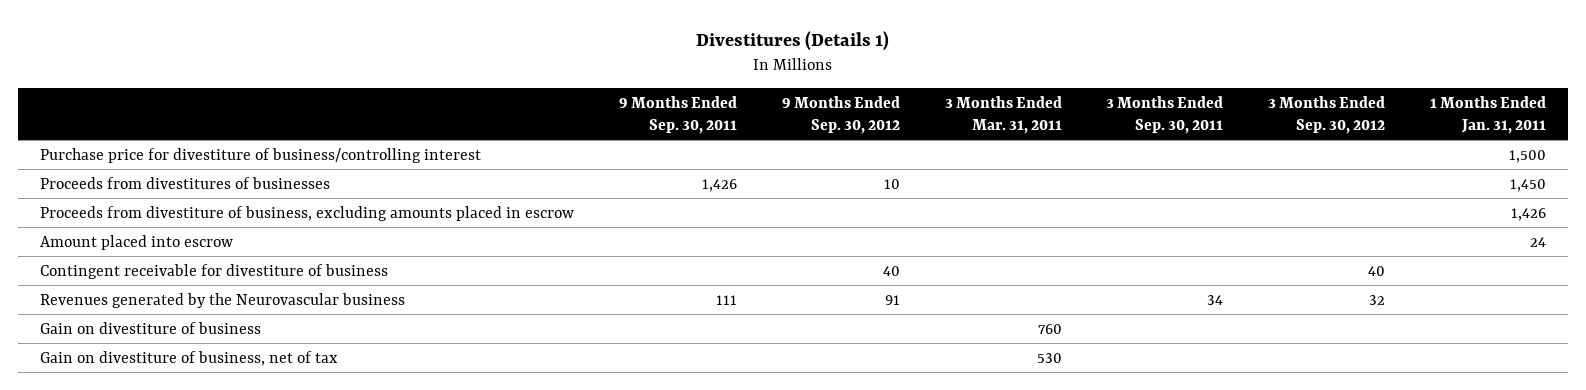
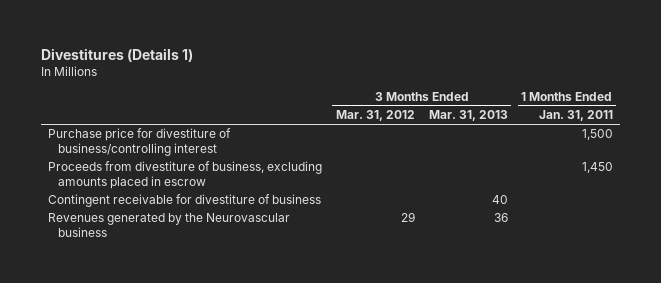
- | 9 Months Ended Sep. 30, 2011 | 9 Months Ended Sep. 30, 2012 | 3 Months Ended Mar. 31, 2011 | 3 Months Ended Sep. 30, 2011 | 3 Months Ended Sep. 30, 2012 | 1 Months Ended Jan. 31, 2011
+ | 3 Months Ended Mar. 31, 2012 | 3 Months Ended Mar. 31, 2013 | 1 Months Ended Jan. 31, 2011
- Proceeds from divestitures of businesses | 1,426 | 10 | | | | 1,450
- Proceeds from divestiture of business, excluding amounts placed in escrow | | | | | | 1,426
- Amount placed into escrow | | | | | | 24
+ Proceeds from divestiture of business, excluding amounts placed in escrow | | | 1,450
- Gain on divestiture of business | | | 760 | | |
- Gain on divestiture of business, net of tax | | | 530 | | |

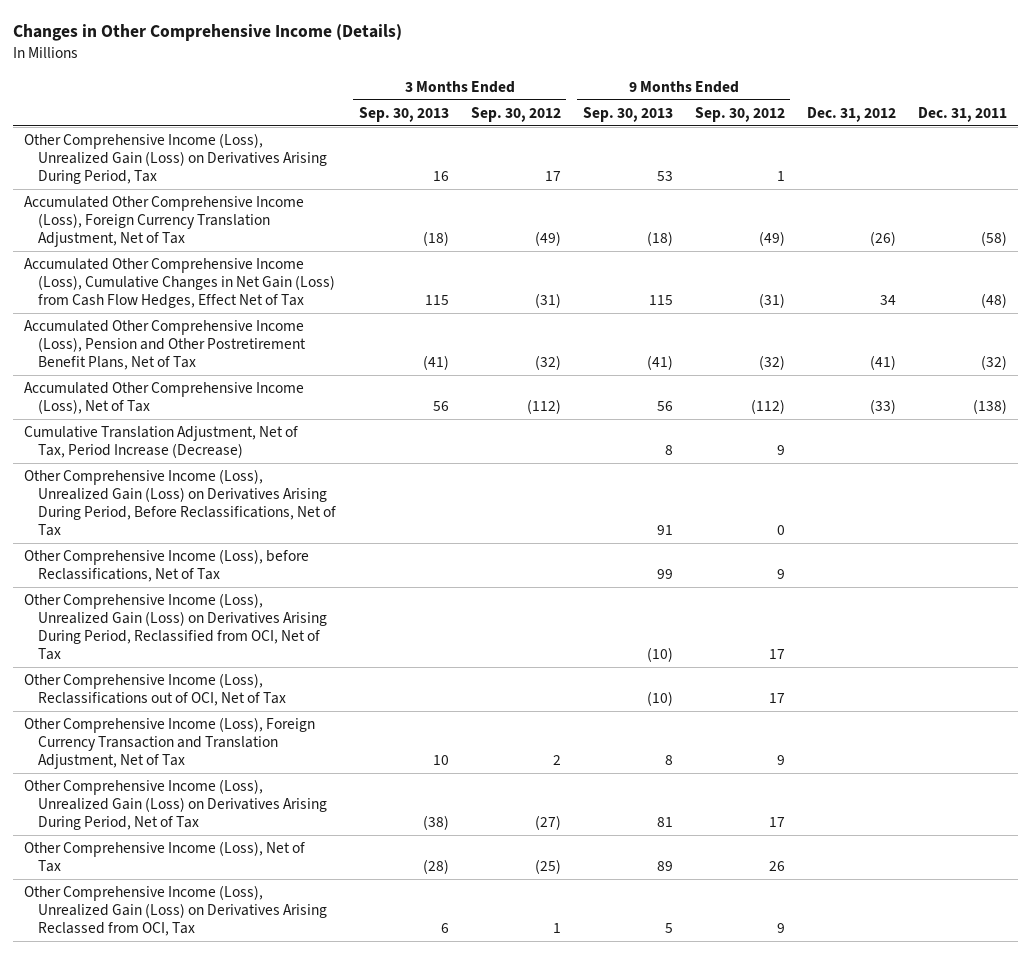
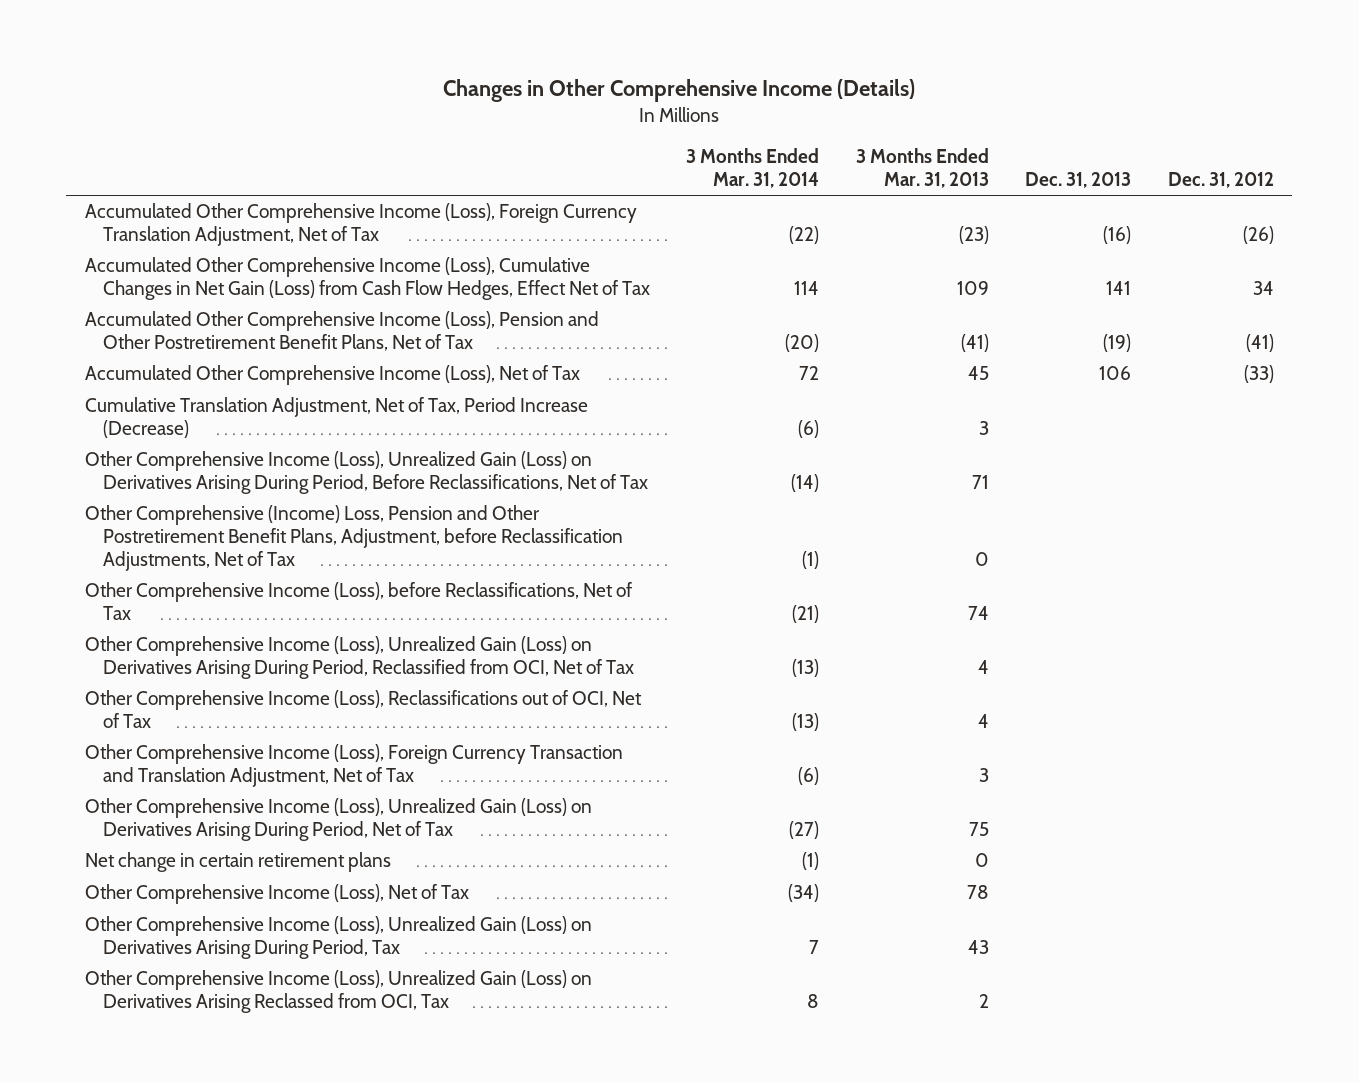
- | 3 Months Ended Sep. 30, 2013 | 3 Months Ended Sep. 30, 2012 | 9 Months Ended Sep. 30, 2013 | 9 Months Ended Sep. 30, 2012 | Dec. 31, 2012 | Dec. 31, 2011
+ | 3 Months Ended Mar. 31, 2014 | 3 Months Ended Mar. 31, 2013 | Dec. 31, 2013 | Dec. 31, 2012
+ Other Comprehensive (Income) Loss, Pension and Other Postretirement Benefit Plans, Adjustment, before Reclassification Adjustments, Net of Tax | (1) | 0 | |
+ Net change in certain retirement plans | (1) | 0 | |
moved down: Other Comprehensive Income (Loss), Unrealized Gain (Loss) on Derivatives Arising During Period, Tax | 7 | 43 | |

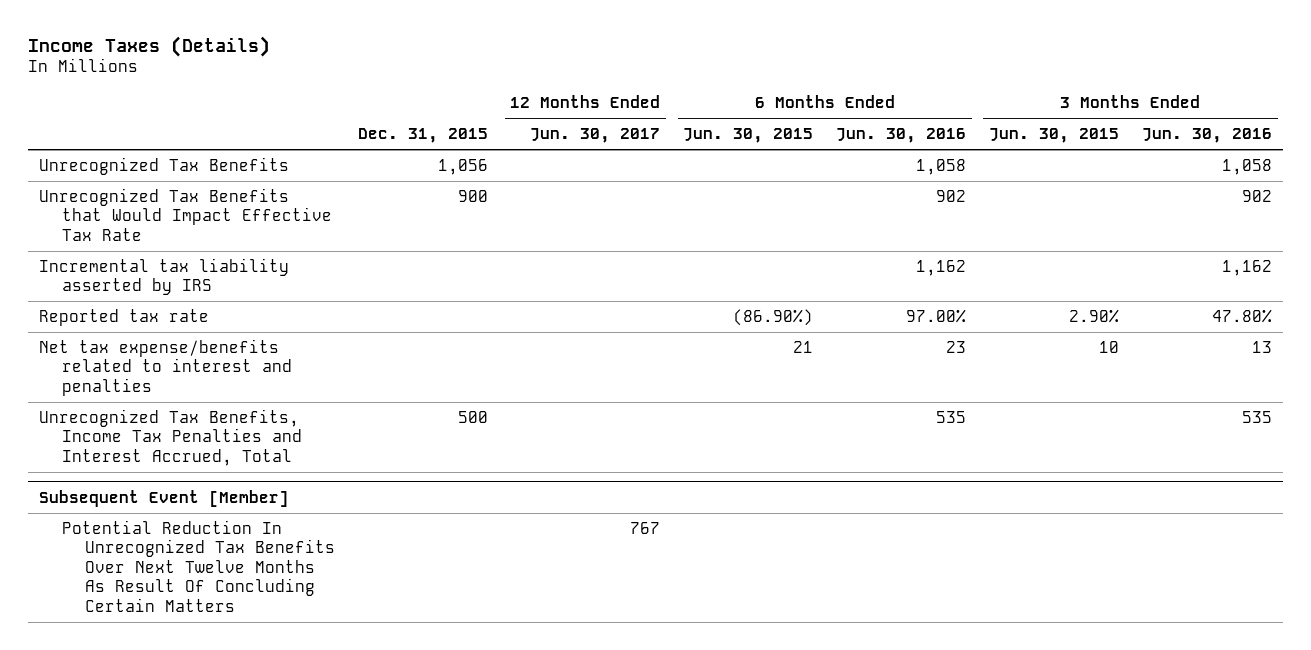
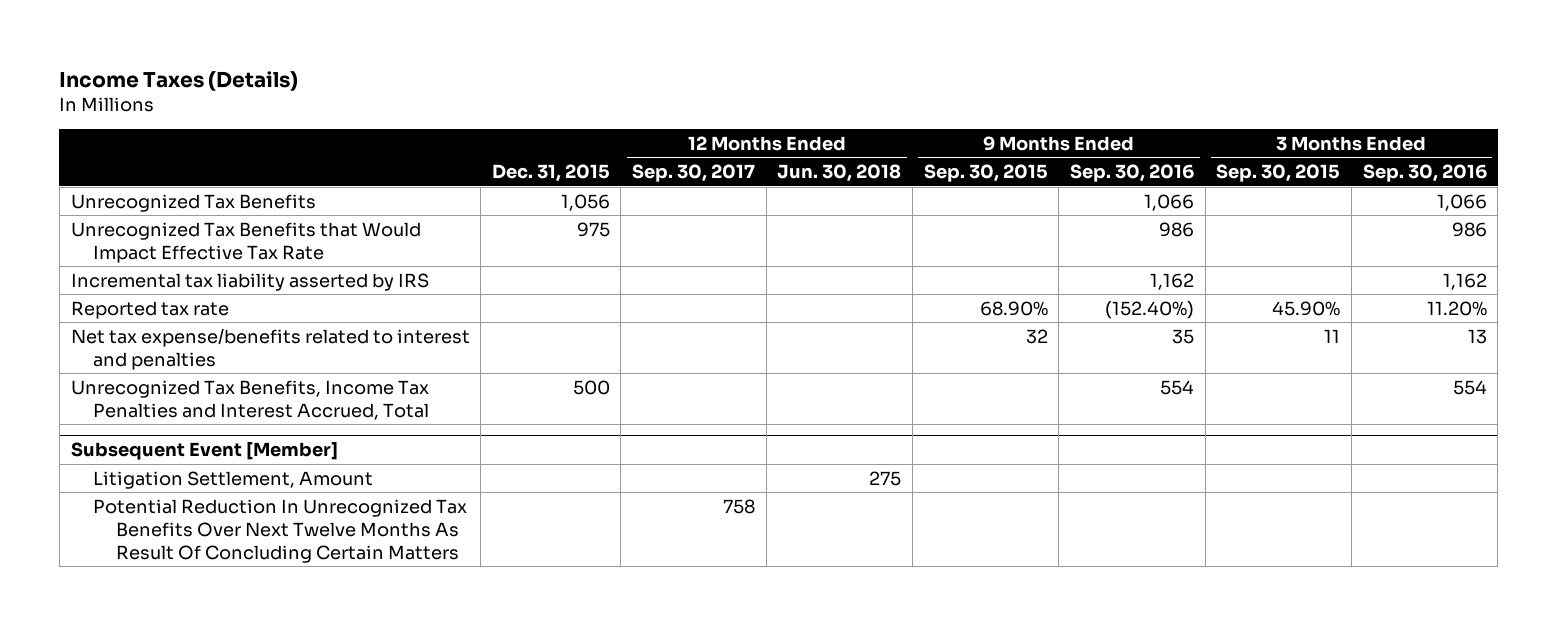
- | Dec. 31, 2015 | 12 Months Ended Jun. 30, 2017 | 6 Months Ended Jun. 30, 2015 | 6 Months Ended Jun. 30, 2016 | 3 Months Ended Jun. 30, 2015 | 3 Months Ended Jun. 30, 2016
+ | Dec. 31, 2015 | 12 Months Ended Sep. 30, 2017 | 12 Months Ended Jun. 30, 2018 | 9 Months Ended Sep. 30, 2015 | 9 Months Ended Sep. 30, 2016 | 3 Months Ended Sep. 30, 2015 | 3 Months Ended Sep. 30, 2016
- Unrecognized Tax Benefits that Would Impact Effective Tax Rate | 900 | | | 902 | | 902
+ Unrecognized Tax Benefits that Would Impact Effective Tax Rate | 975 | | | | 986 | | 986
@ Subsequent Event [Member]
+ Litigation Settlement, Amount | | | 275 | | | |

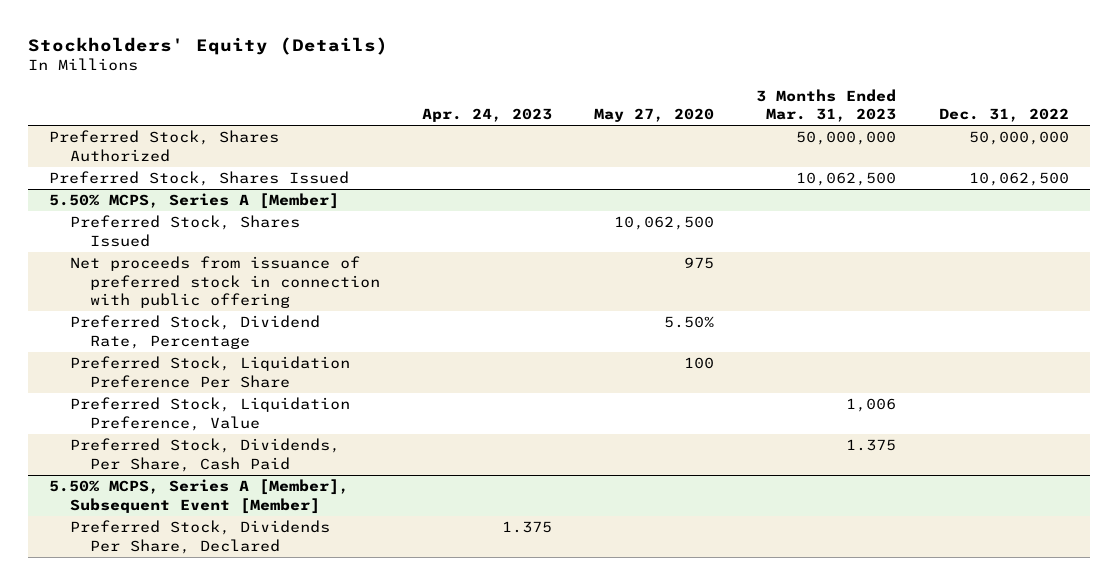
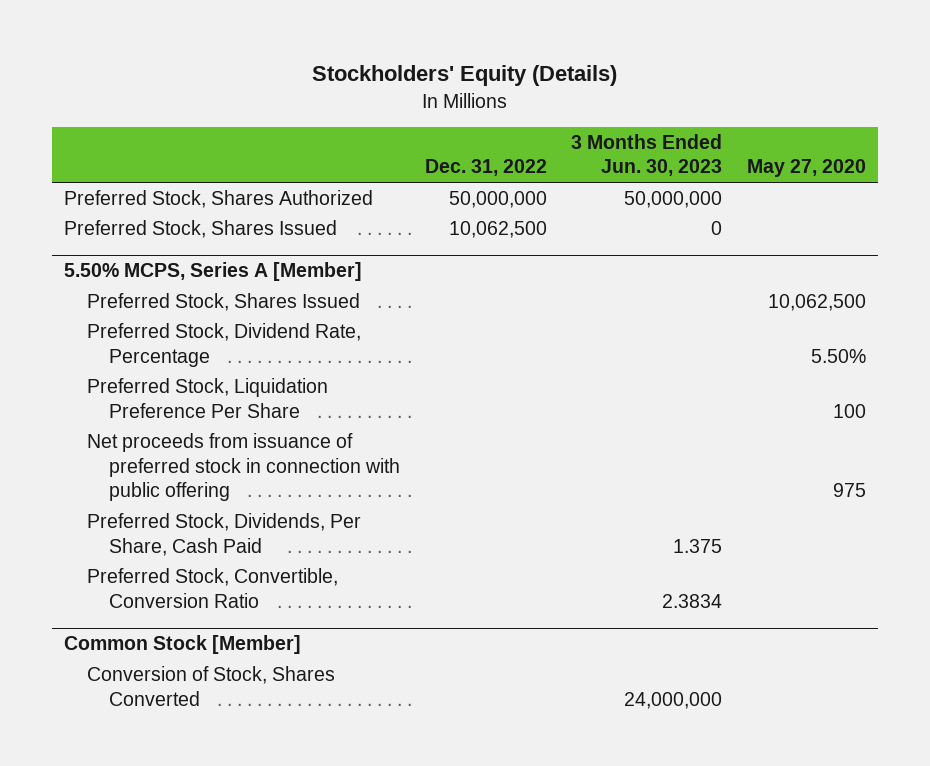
- | Apr. 24, 2023 | May 27, 2020 | 3 Months Ended Mar. 31, 2023 | Dec. 31, 2022
+ | Dec. 31, 2022 | 3 Months Ended Jun. 30, 2023 | May 27, 2020
@ 5.50% MCPS, Series A [Member]
- Preferred Stock, Liquidation Preference, Value | | | 1,006 |
moved down: Net proceeds from issuance of preferred stock in connection with public offering | | | 975
- 5.50% MCPS, Series A [Member], Subsequent Event [Member]
- Preferred Stock, Dividends Per Share, Declared | 1.375 | | |
@ 5.50% MCPS, Series A [Member]
+ Preferred Stock, Convertible, Conversion Ratio | | 2.3834 |
+ Common Stock [Member]
+ Conversion of Stock, Shares Converted | | 24,000,000 |

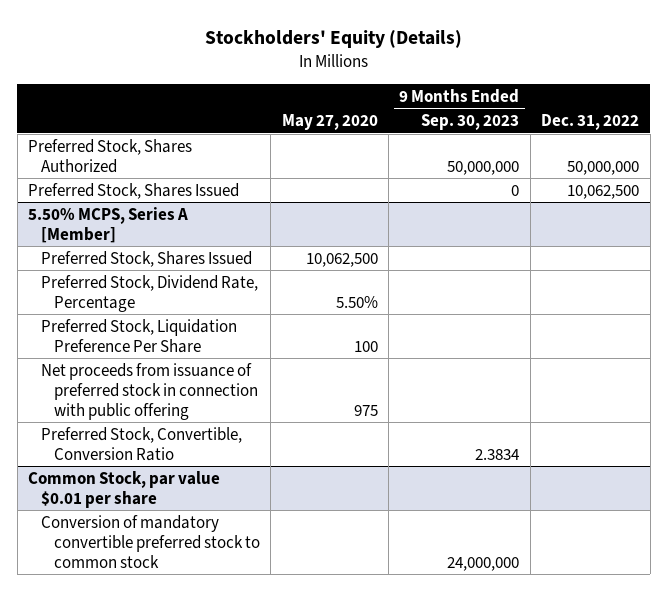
- | Dec. 31, 2022 | 3 Months Ended Jun. 30, 2023 | May 27, 2020
+ | May 27, 2020 | 9 Months Ended Sep. 30, 2023 | Dec. 31, 2022
@ 5.50% MCPS, Series A [Member]
- Preferred Stock, Dividends, Per Share, Cash Paid | | 1.375 |
- Common Stock [Member]
- Conversion of Stock, Shares Converted | | 24,000,000 |
+ Common Stock, par value $0.01 per share
+ Conversion of mandatory convertible preferred stock to common stock | | 24,000,000 |

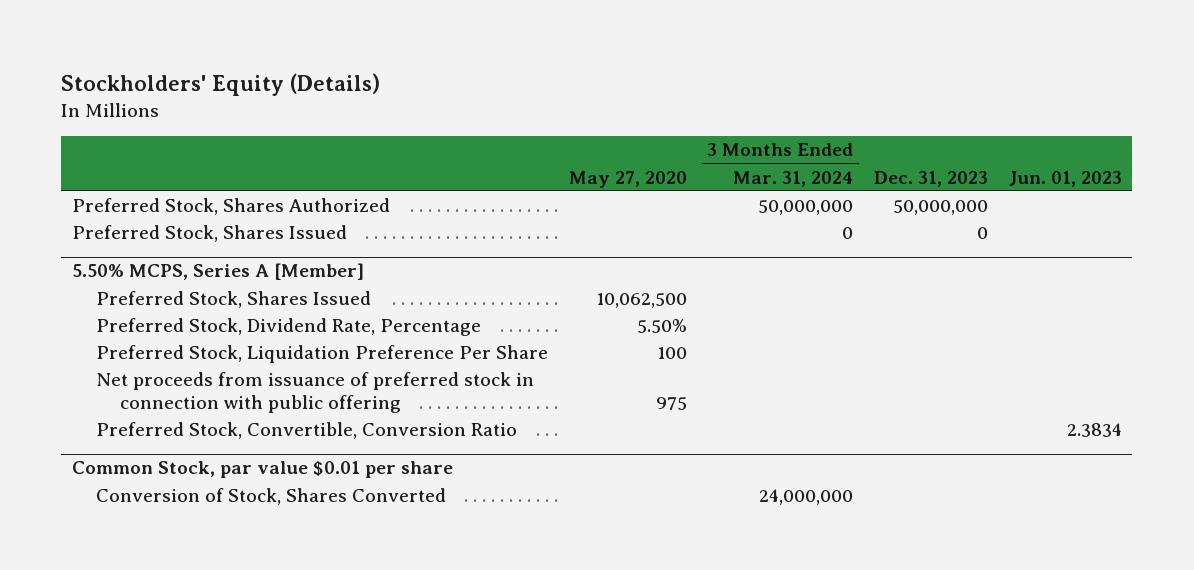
- | May 27, 2020 | 9 Months Ended Sep. 30, 2023 | Dec. 31, 2022
+ | May 27, 2020 | 3 Months Ended Mar. 31, 2024 | Dec. 31, 2023 | Jun. 01, 2023
@ Common Stock, par value $0.01 per share
- Conversion of mandatory convertible preferred stock to common stock | | 24,000,000 |
+ Conversion of Stock, Shares Converted | | 24,000,000 | |

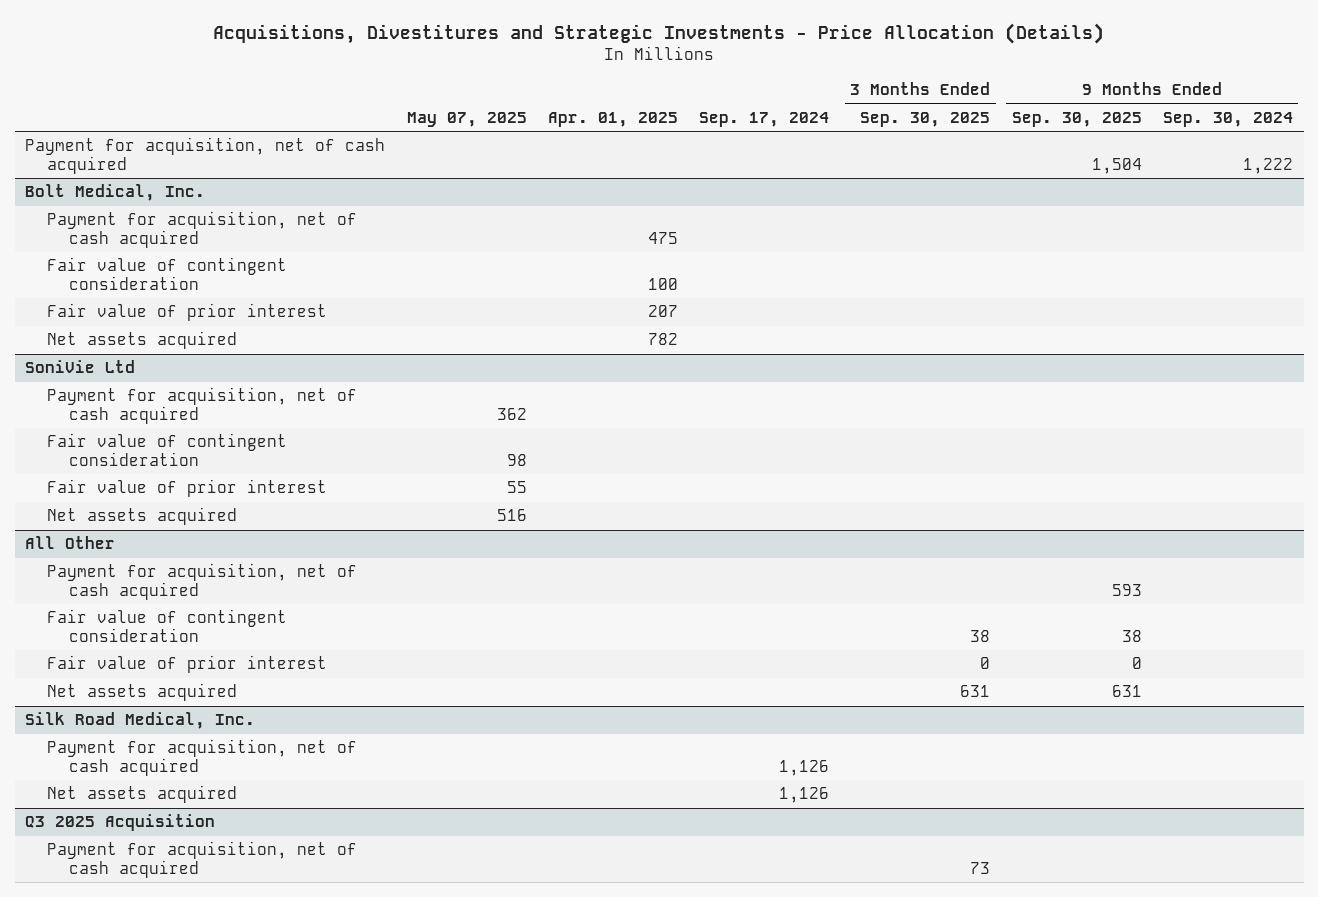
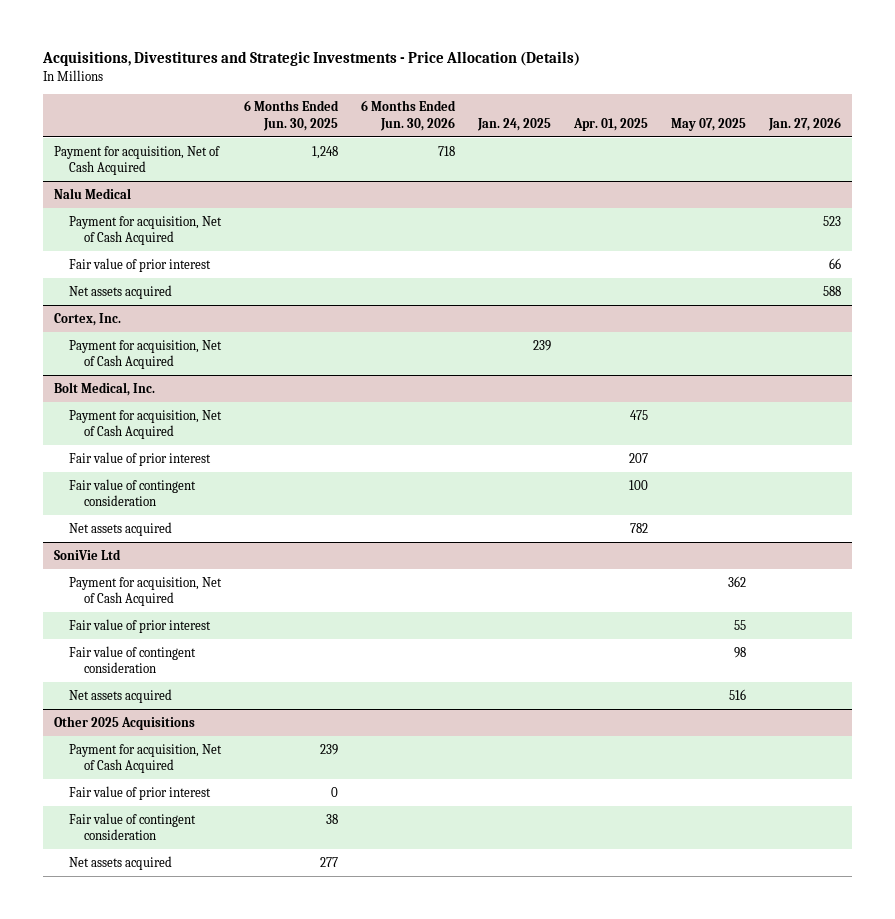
- | May 07, 2025 | Apr. 01, 2025 | Sep. 17, 2024 | 3 Months Ended Sep. 30, 2025 | 9 Months Ended Sep. 30, 2025 | 9 Months Ended Sep. 30, 2024
+ | 6 Months Ended Jun. 30, 2025 | 6 Months Ended Jun. 30, 2026 | Jan. 24, 2025 | Apr. 01, 2025 | May 07, 2025 | Jan. 27, 2026
- Payment for acquisition, net of cash acquired | | | | | 1,504 | 1,222
+ Payment for acquisition, Net of Cash Acquired | 1,248 | 718 | | | |
+ Nalu Medical
+ Payment for acquisition, Net of Cash Acquired | | | | | | 523
+ Fair value of prior interest | | | | | | 66
+ Net assets acquired | | | | | | 588
+ Cortex, Inc.
+ Payment for acquisition, Net of Cash Acquired | | | 239 | | |
@ Bolt Medical, Inc.
- Payment for acquisition, net of cash acquired | | 475 | | | |
+ Payment for acquisition, Net of Cash Acquired | | | | 475 | |
moved down: Fair value of contingent consideration | | | | 100 | |
@ SoniVie Ltd
- Payment for acquisition, net of cash acquired | 362 | | | | |
+ Payment for acquisition, Net of Cash Acquired | | | | | 362 |
moved down: Fair value of contingent consideration | | | | | 98 |
- All Other
- Payment for acquisition, net of cash acquired | | | | | 593 |
- Fair value of contingent consideration | | | | 38 | 38 |
- Fair value of prior interest | | | | 0 | 0 |
- Net assets acquired | | | | 631 | 631 |
- Silk Road Medical, Inc.
- Payment for acquisition, net of cash acquired | | | 1,126 | | |
- Net assets acquired | | | 1,126 | | |
- Q3 2025 Acquisition
- Payment for acquisition, net of cash acquired | | | | 73 | |
+ Other 2025 Acquisitions
+ Payment for acquisition, Net of Cash Acquired | 239 | | | | |
+ Fair value of prior interest | 0 | | | | |
+ Fair value of contingent consideration | 38 | | | | |
+ Net assets acquired | 277 | | | | |

